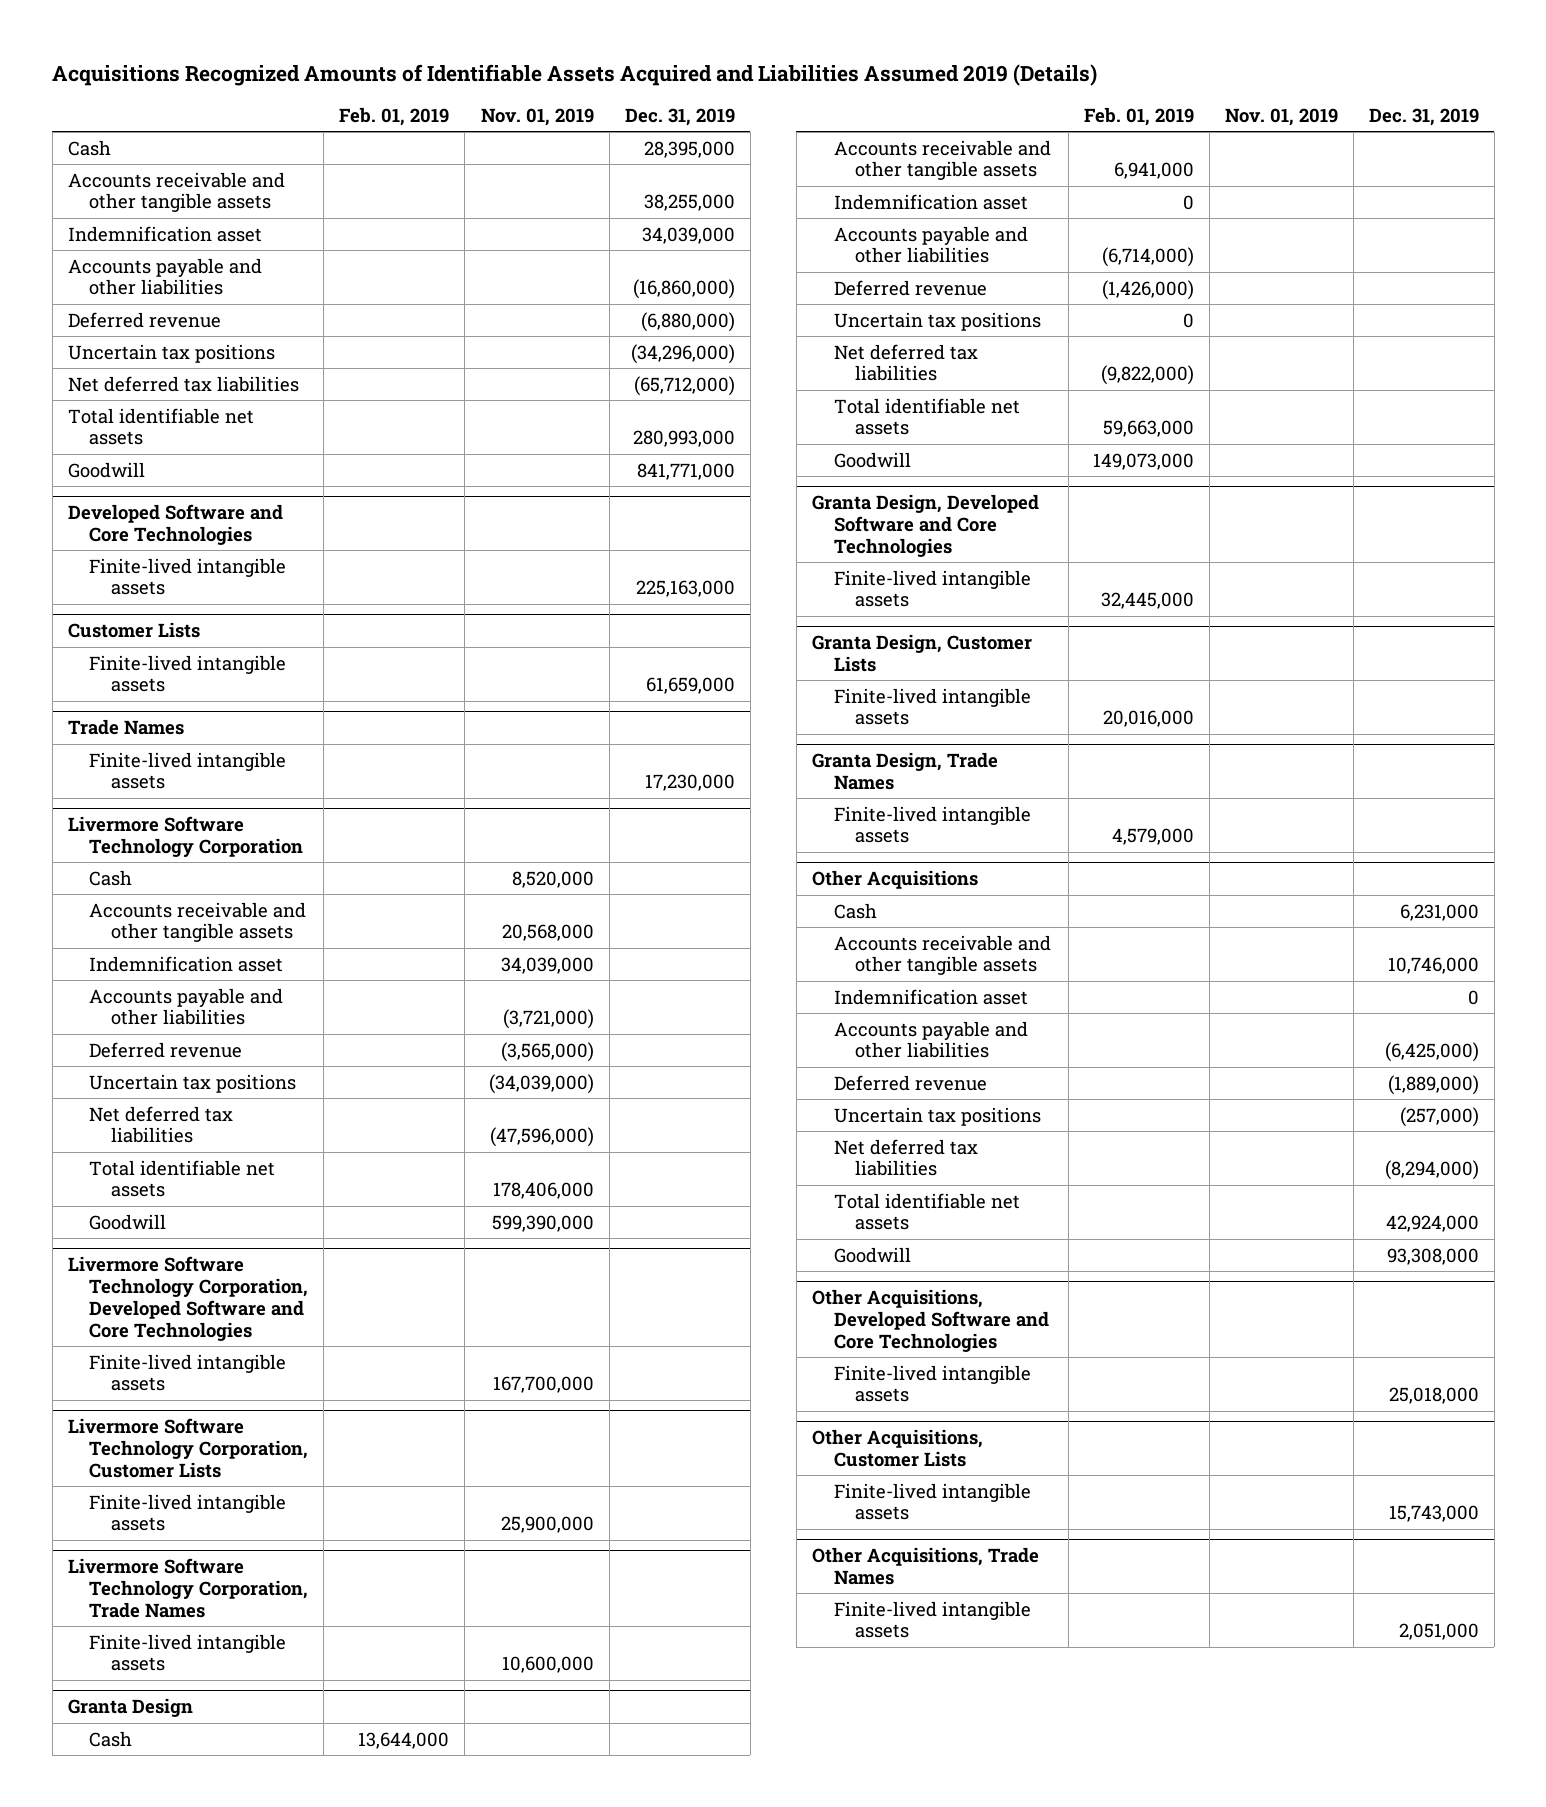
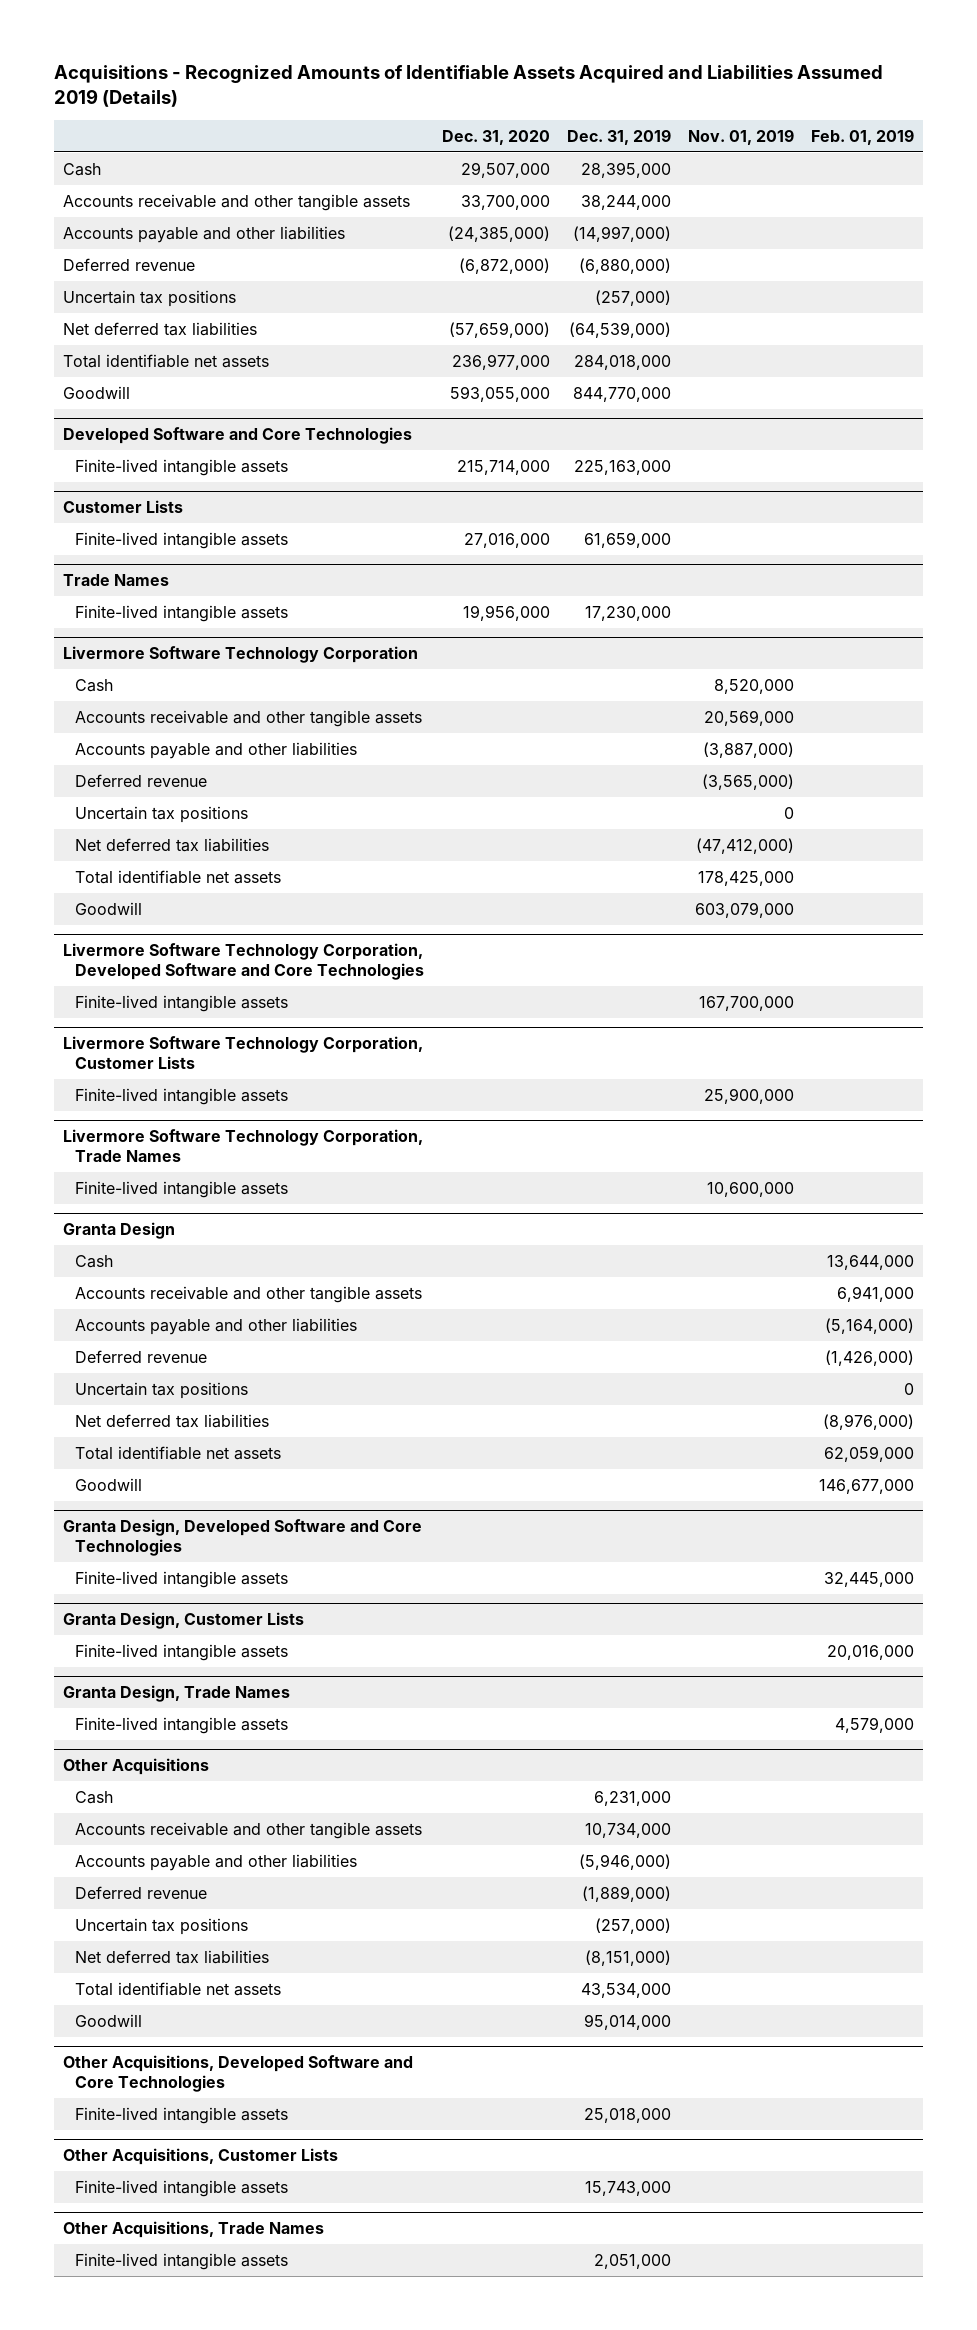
- Acquisitions Recognized Amounts of Identifiable Assets Acquired and Liabilities Assumed 2019 (Details)
+ Acquisitions - Recognized Amounts of Identifiable Assets Acquired and Liabilities Assumed 2019 (Details)
- | Feb. 01, 2019 | Nov. 01, 2019 | Dec. 31, 2019
+ | Dec. 31, 2020 | Dec. 31, 2019 | Nov. 01, 2019 | Feb. 01, 2019
- Accounts receivable and other tangible assets | | | 38,255,000
- Indemnification asset | | | 34,039,000
- Accounts payable and other liabilities | | | (16,860,000)
+ Accounts receivable and other tangible assets | 33,700,000 | 38,244,000 | |
+ Accounts payable and other liabilities | (24,385,000) | (14,997,000) | |
- Uncertain tax positions | | | (34,296,000)
- Net deferred tax liabilities | | | (65,712,000)
- Total identifiable net assets | | | 280,993,000
- Goodwill | | | 841,771,000
+ Uncertain tax positions | | (257,000) | |
+ Net deferred tax liabilities | (57,659,000) | (64,539,000) | |
+ Total identifiable net assets | 236,977,000 | 284,018,000 | |
+ Goodwill | 593,055,000 | 844,770,000 | |
@ Livermore Software Technology Corporation
- Accounts receivable and other tangible assets | | 20,568,000 |
- Indemnification asset | | 34,039,000 |
- Accounts payable and other liabilities | | (3,721,000) |
+ Accounts receivable and other tangible assets | | | 20,569,000 |
+ Accounts payable and other liabilities | | | (3,887,000) |
- Uncertain tax positions | | (34,039,000) |
- Net deferred tax liabilities | | (47,596,000) |
- Total identifiable net assets | | 178,406,000 |
- Goodwill | | 599,390,000 |
+ Uncertain tax positions | | | 0 |
+ Net deferred tax liabilities | | | (47,412,000) |
+ Total identifiable net assets | | | 178,425,000 |
+ Goodwill | | | 603,079,000 |
@ Granta Design
- Indemnification asset | 0 | |
- Accounts payable and other liabilities | (6,714,000) | |
+ Accounts payable and other liabilities | | | | (5,164,000)
- Net deferred tax liabilities | (9,822,000) | |
- Total identifiable net assets | 59,663,000 | |
- Goodwill | 149,073,000 | |
+ Net deferred tax liabilities | | | | (8,976,000)
+ Total identifiable net assets | | | | 62,059,000
+ Goodwill | | | | 146,677,000
@ Other Acquisitions
- Accounts receivable and other tangible assets | | | 10,746,000
- Indemnification asset | | | 0
- Accounts payable and other liabilities | | | (6,425,000)
+ Accounts receivable and other tangible assets | | 10,734,000 | |
+ Accounts payable and other liabilities | | (5,946,000) | |
- Net deferred tax liabilities | | | (8,294,000)
- Total identifiable net assets | | | 42,924,000
- Goodwill | | | 93,308,000
+ Net deferred tax liabilities | | (8,151,000) | |
+ Total identifiable net assets | | 43,534,000 | |
+ Goodwill | | 95,014,000 | |

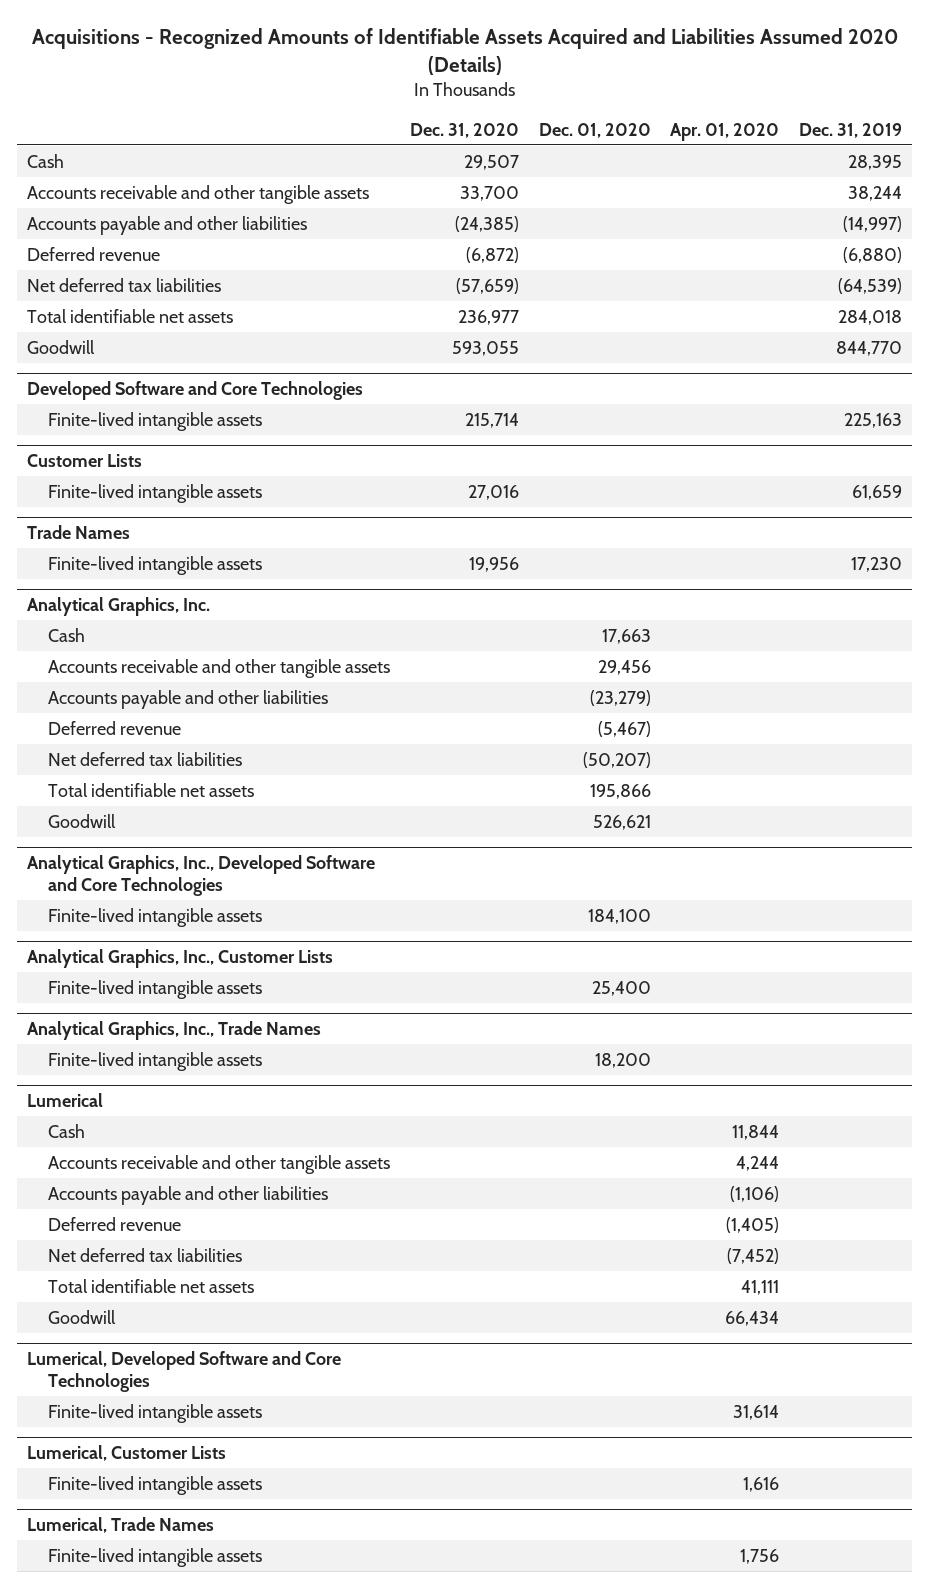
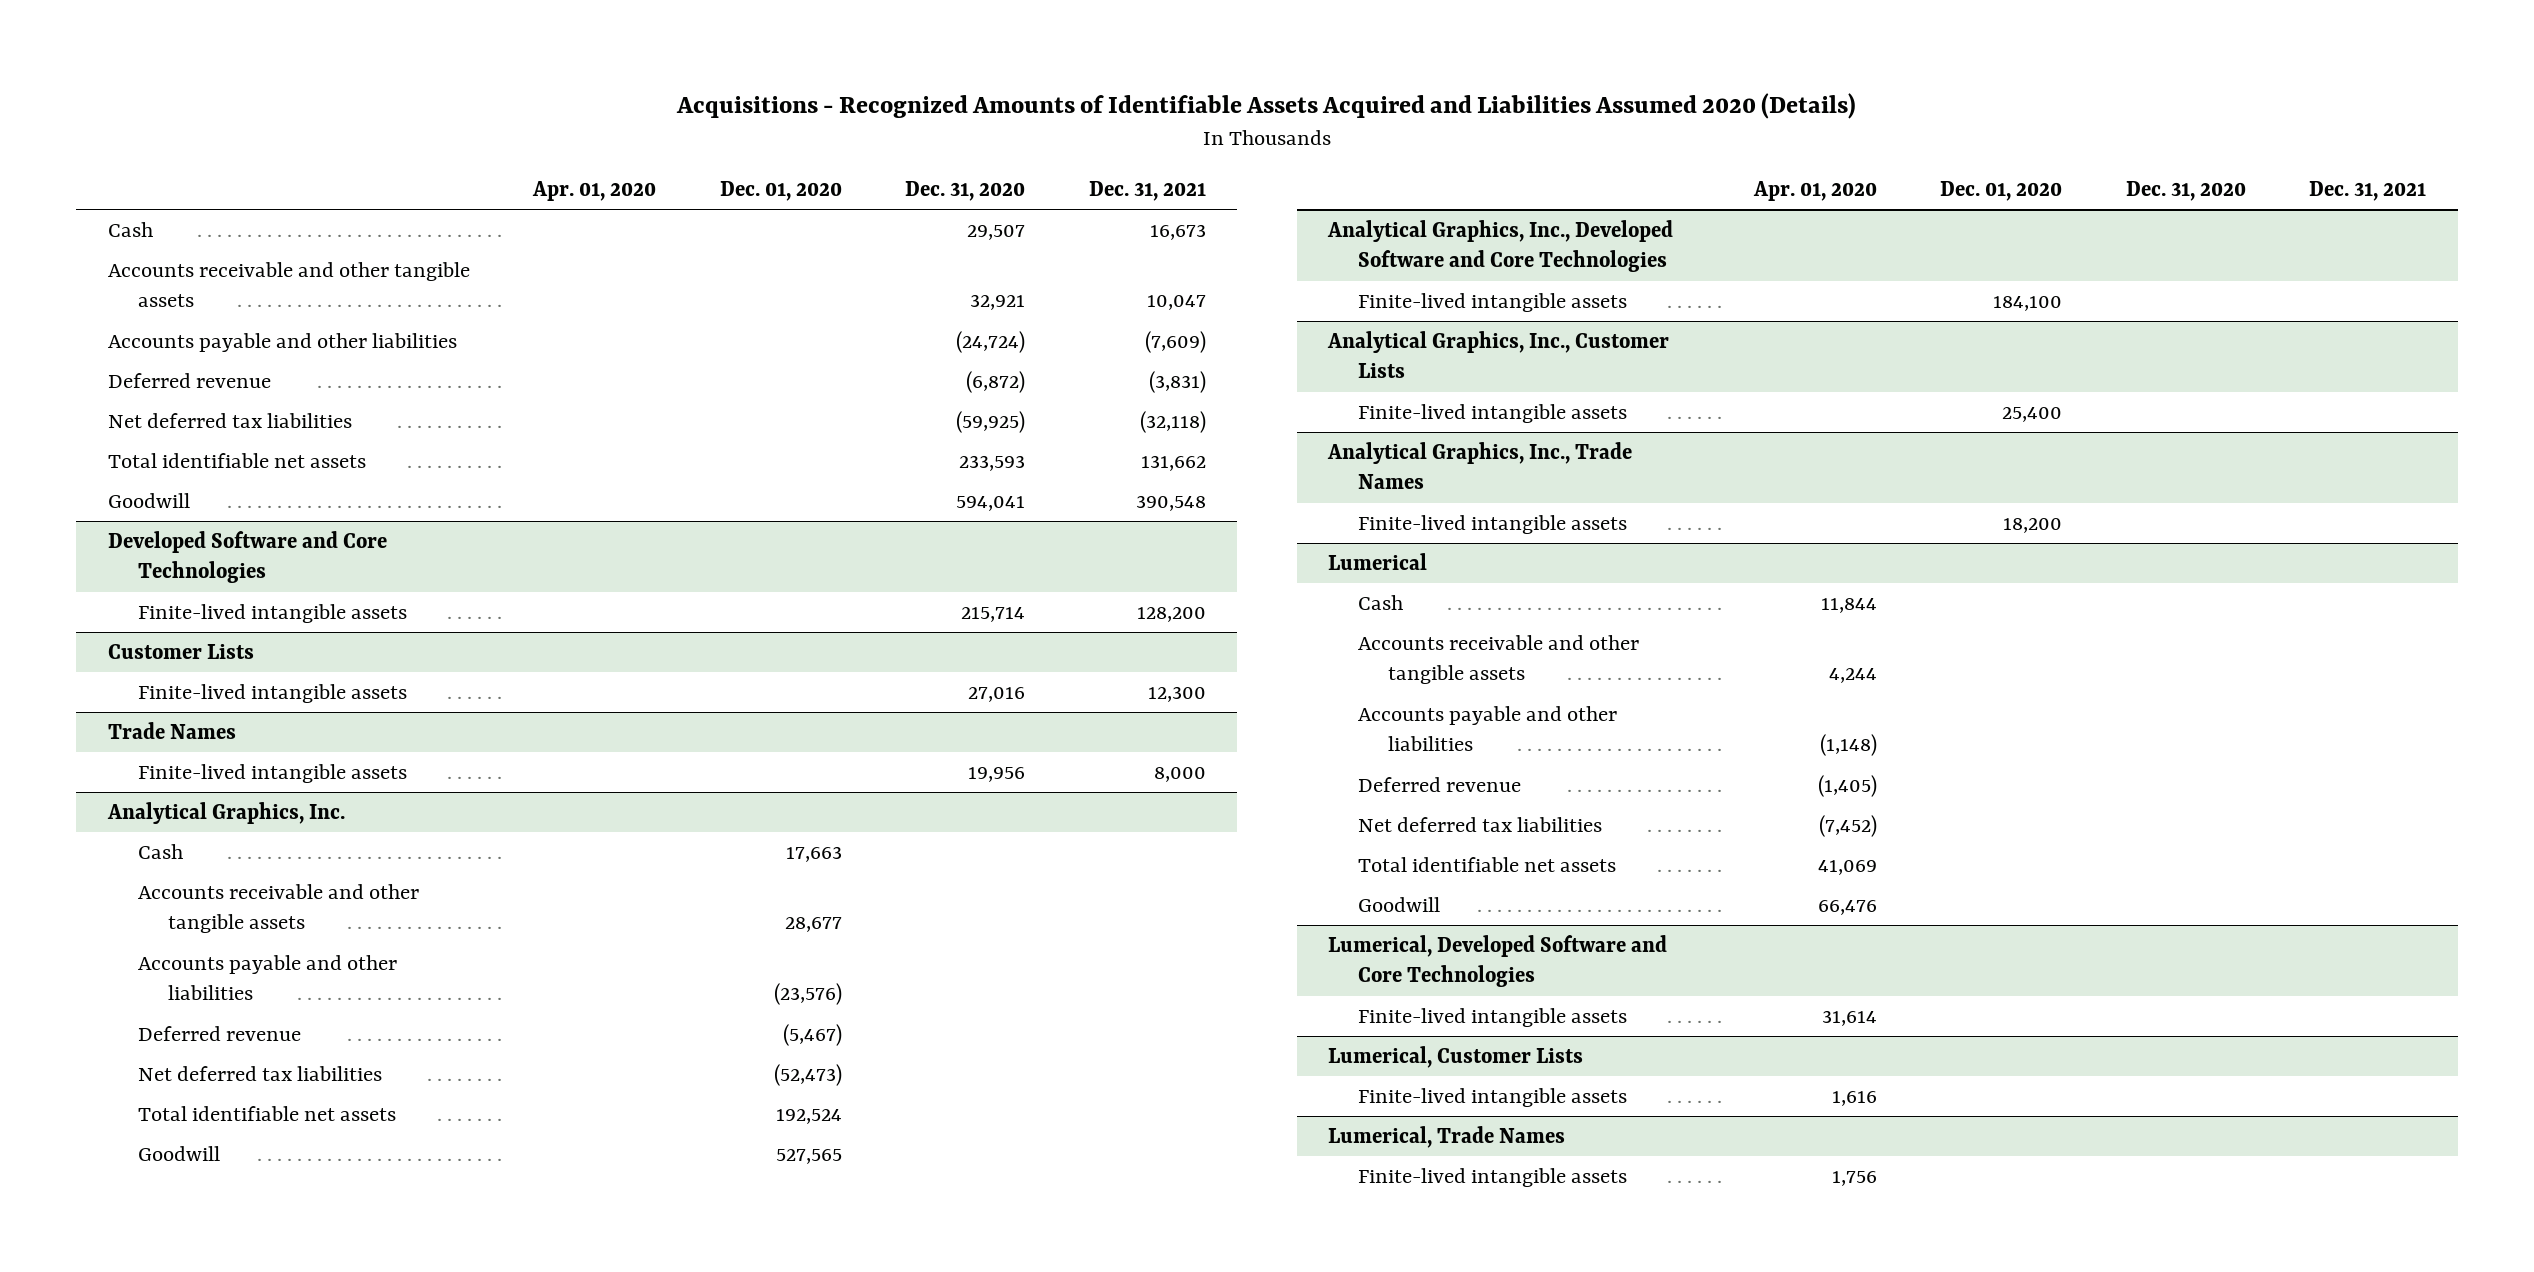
- | Dec. 31, 2020 | Dec. 01, 2020 | Apr. 01, 2020 | Dec. 31, 2019
+ | Apr. 01, 2020 | Dec. 01, 2020 | Dec. 31, 2020 | Dec. 31, 2021
- Accounts receivable and other tangible assets | 33,700 | | | 38,244
- Accounts payable and other liabilities | (24,385) | | | (14,997)
+ Accounts receivable and other tangible assets | | | 32,921 | 10,047
+ Accounts payable and other liabilities | | | (24,724) | (7,609)
- Net deferred tax liabilities | (57,659) | | | (64,539)
- Total identifiable net assets | 236,977 | | | 284,018
- Goodwill | 593,055 | | | 844,770
+ Net deferred tax liabilities | | | (59,925) | (32,118)
+ Total identifiable net assets | | | 233,593 | 131,662
+ Goodwill | | | 594,041 | 390,548
@ Analytical Graphics, Inc.
- Accounts receivable and other tangible assets | | 29,456 | |
- Accounts payable and other liabilities | | (23,279) | |
+ Accounts receivable and other tangible assets | | 28,677 | |
+ Accounts payable and other liabilities | | (23,576) | |
- Net deferred tax liabilities | | (50,207) | |
- Total identifiable net assets | | 195,866 | |
- Goodwill | | 526,621 | |
+ Net deferred tax liabilities | | (52,473) | |
+ Total identifiable net assets | | 192,524 | |
+ Goodwill | | 527,565 | |
@ Lumerical
- Accounts payable and other liabilities | | | (1,106) |
+ Accounts payable and other liabilities | (1,148) | | |
- Total identifiable net assets | | | 41,111 |
- Goodwill | | | 66,434 |
+ Total identifiable net assets | 41,069 | | |
+ Goodwill | 66,476 | | |

